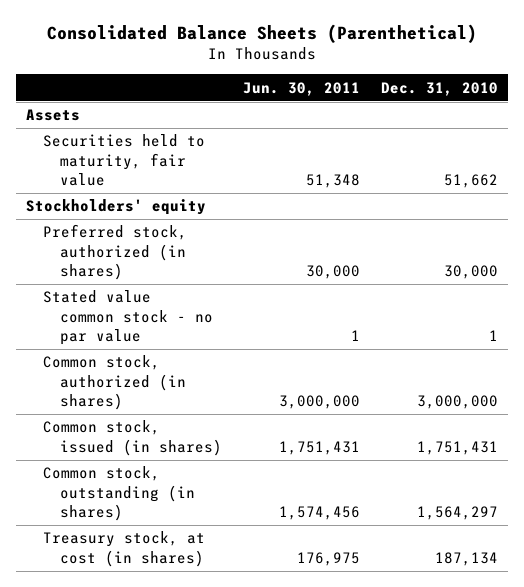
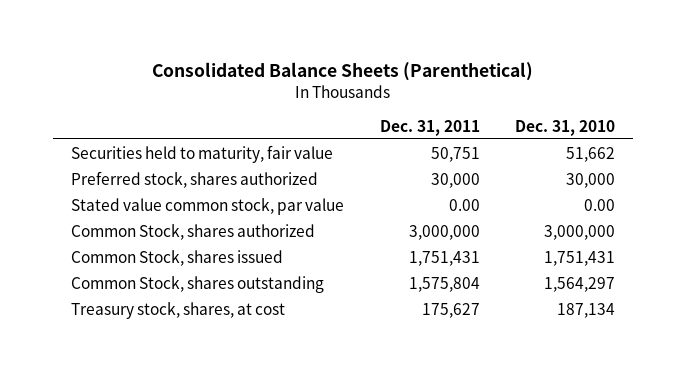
- | Jun. 30, 2011 | Dec. 31, 2010
+ | Dec. 31, 2011 | Dec. 31, 2010
- Assets
- Stockholders' equity
- Preferred stock, authorized (in shares) | 30,000 | 30,000
- Stated value common stock - no par value | 1 | 1
- Common stock, authorized (in shares) | 3,000,000 | 3,000,000
- Common stock, issued (in shares) | 1,751,431 | 1,751,431
- Common stock, outstanding (in shares) | 1,574,456 | 1,564,297
- Treasury stock, at cost (in shares) | 176,975 | 187,134
+ Preferred stock, shares authorized | 30,000 | 30,000
+ Stated value common stock, par value | 0.00 | 0.00
+ Common Stock, shares authorized | 3,000,000 | 3,000,000
+ Common Stock, shares issued | 1,751,431 | 1,751,431
+ Common Stock, shares outstanding | 1,575,804 | 1,564,297
+ Treasury stock, shares, at cost | 175,627 | 187,134

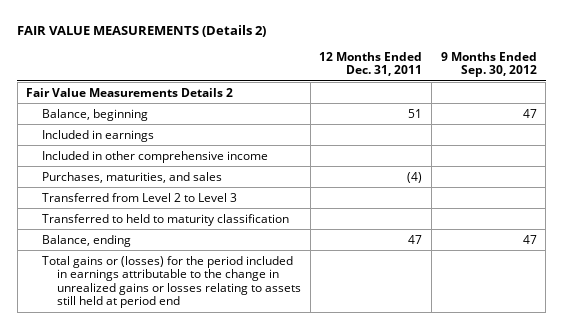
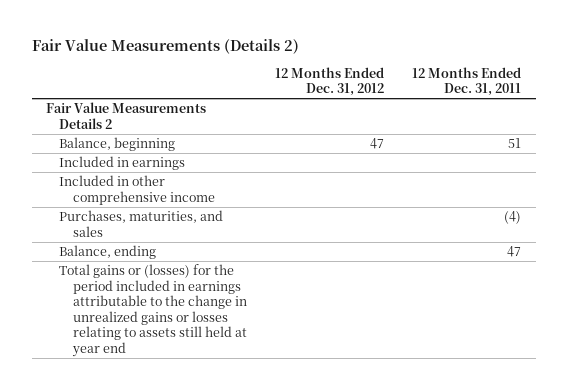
- FAIR VALUE MEASUREMENTS (Details 2)
+ Fair Value Measurements (Details 2)
- | 12 Months Ended Dec. 31, 2011 | 9 Months Ended Sep. 30, 2012
+ | 12 Months Ended Dec. 31, 2012 | 12 Months Ended Dec. 31, 2011
- Transferred from Level 2 to Level 3
- Transferred to held to maturity classification
- Total gains or (losses) for the period included in earnings attributable to the change in unrealized gains or losses relating to assets still held at period end
+ Total gains or (losses) for the period included in earnings attributable to the change in unrealized gains or losses relating to assets still held at year end

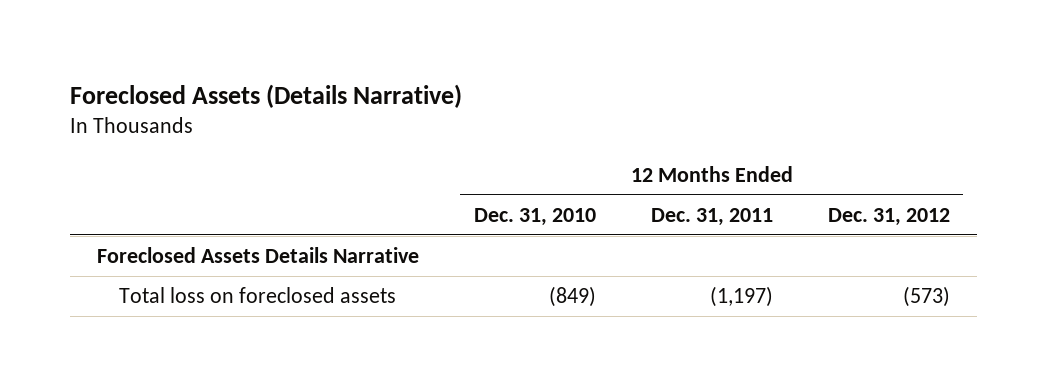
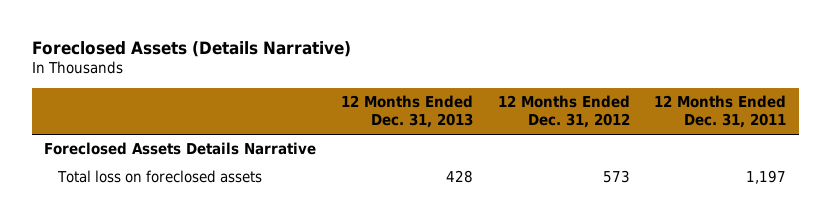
- | 12 Months Ended Dec. 31, 2010 | 12 Months Ended Dec. 31, 2011 | 12 Months Ended Dec. 31, 2012
+ | 12 Months Ended Dec. 31, 2013 | 12 Months Ended Dec. 31, 2012 | 12 Months Ended Dec. 31, 2011
- Total loss on foreclosed assets | (849) | (1,197) | (573)
+ Total loss on foreclosed assets | 428 | 573 | 1,197

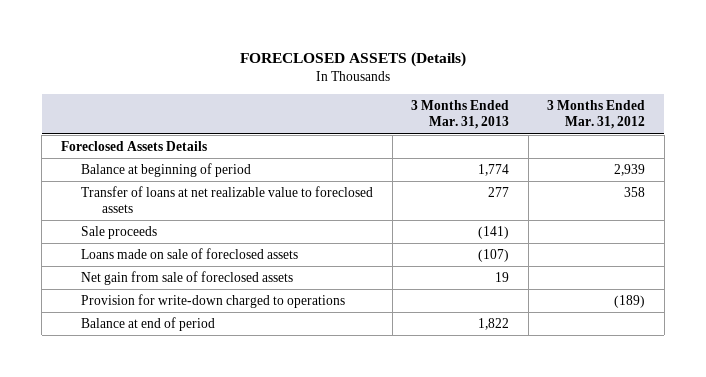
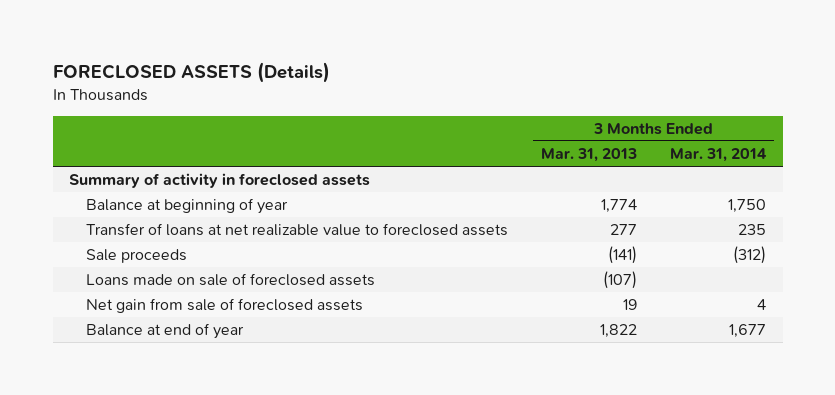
- | 3 Months Ended Mar. 31, 2013 | 3 Months Ended Mar. 31, 2012
+ | 3 Months Ended Mar. 31, 2013 | 3 Months Ended Mar. 31, 2014
- Foreclosed Assets Details
- Balance at beginning of period | 1,774 | 2,939
+ Summary of activity in foreclosed assets
+ Balance at beginning of year | 1,774 | 1,750
- Provision for write-down charged to operations | | (189)
- Balance at end of period | 1,822 |
+ Balance at end of year | 1,822 | 1,677

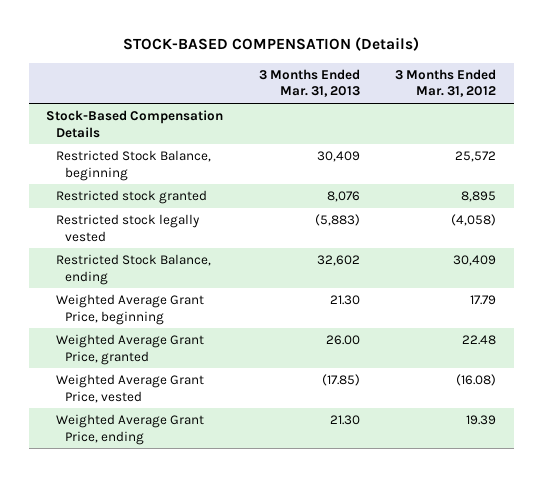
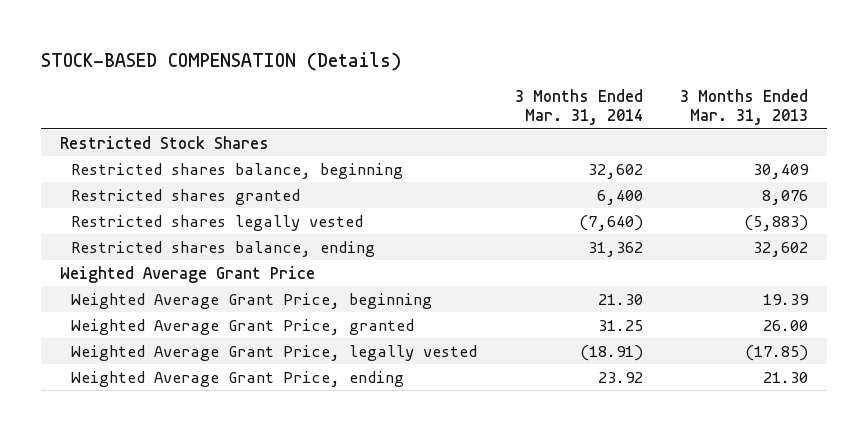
- | 3 Months Ended Mar. 31, 2013 | 3 Months Ended Mar. 31, 2012
+ | 3 Months Ended Mar. 31, 2014 | 3 Months Ended Mar. 31, 2013
- Stock-Based Compensation Details
- Restricted Stock Balance, beginning | 30,409 | 25,572
- Restricted stock granted | 8,076 | 8,895
- Restricted stock legally vested | (5,883) | (4,058)
- Restricted Stock Balance, ending | 32,602 | 30,409
- Weighted Average Grant Price, beginning | 21.30 | 17.79
+ Restricted Stock Shares
+ Restricted shares balance, beginning | 32,602 | 30,409
+ Restricted shares granted | 6,400 | 8,076
+ Restricted shares legally vested | (7,640) | (5,883)
+ Restricted shares balance, ending | 31,362 | 32,602
+ Weighted Average Grant Price
+ Weighted Average Grant Price, beginning | 21.30 | 19.39
- Weighted Average Grant Price, vested | (17.85) | (16.08)
+ Weighted Average Grant Price, legally vested | (18.91) | (17.85)

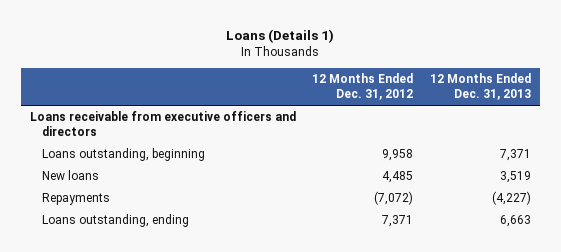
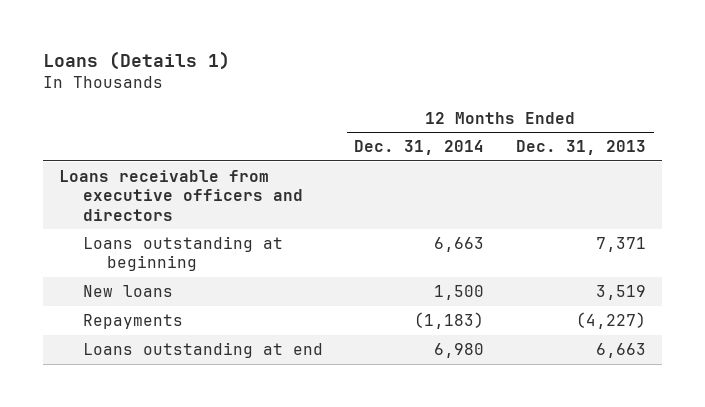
- | 12 Months Ended Dec. 31, 2012 | 12 Months Ended Dec. 31, 2013
+ | 12 Months Ended Dec. 31, 2014 | 12 Months Ended Dec. 31, 2013
- Loans outstanding, beginning | 9,958 | 7,371
+ Loans outstanding at beginning | 6,663 | 7,371
- Loans outstanding, ending | 7,371 | 6,663
+ Loans outstanding at end | 6,980 | 6,663

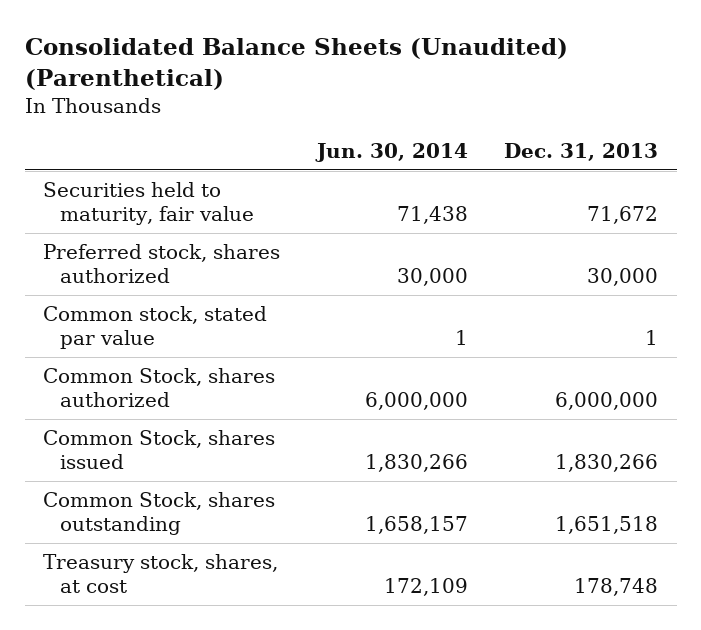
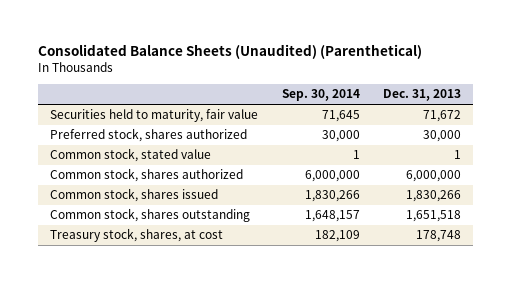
- | Jun. 30, 2014 | Dec. 31, 2013
+ | Sep. 30, 2014 | Dec. 31, 2013
- Common stock, stated par value | 1 | 1
- Common Stock, shares authorized | 6,000,000 | 6,000,000
- Common Stock, shares issued | 1,830,266 | 1,830,266
- Common Stock, shares outstanding | 1,658,157 | 1,651,518
+ Common stock, stated value | 1 | 1
+ Common stock, shares authorized | 6,000,000 | 6,000,000
+ Common stock, shares issued | 1,830,266 | 1,830,266
+ Common stock, shares outstanding | 1,648,157 | 1,651,518

